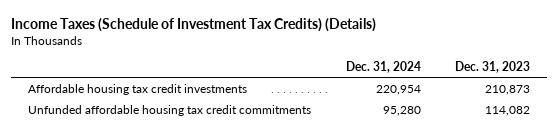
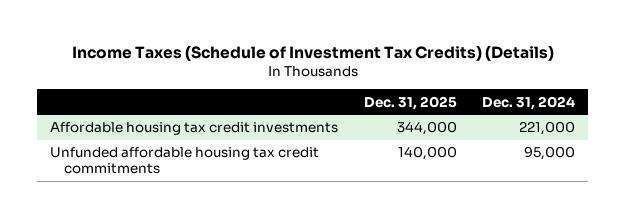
- | Dec. 31, 2024 | Dec. 31, 2023
+ | Dec. 31, 2025 | Dec. 31, 2024
- Affordable housing tax credit investments | 220,954 | 210,873
- Unfunded affordable housing tax credit commitments | 95,280 | 114,082
+ Affordable housing tax credit investments | 344,000 | 221,000
+ Unfunded affordable housing tax credit commitments | 140,000 | 95,000

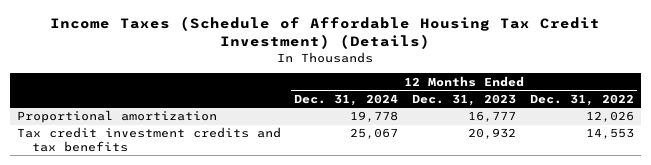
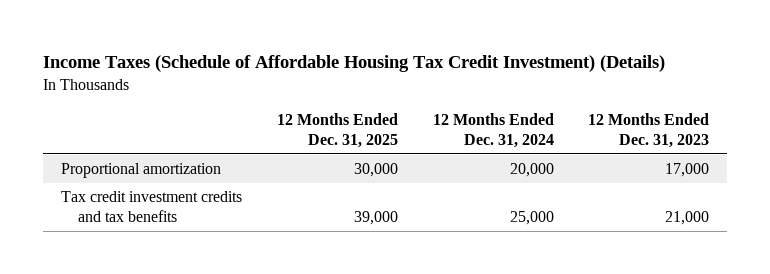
- | 12 Months Ended Dec. 31, 2024 | 12 Months Ended Dec. 31, 2023 | 12 Months Ended Dec. 31, 2022
+ | 12 Months Ended Dec. 31, 2025 | 12 Months Ended Dec. 31, 2024 | 12 Months Ended Dec. 31, 2023
- Proportional amortization | 19,778 | 16,777 | 12,026
- Tax credit investment credits and tax benefits | 25,067 | 20,932 | 14,553
+ Proportional amortization | 30,000 | 20,000 | 17,000
+ Tax credit investment credits and tax benefits | 39,000 | 25,000 | 21,000

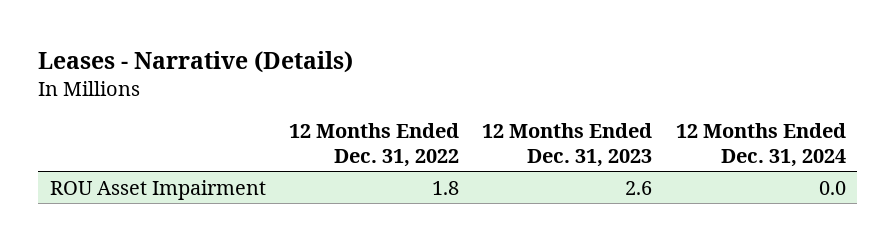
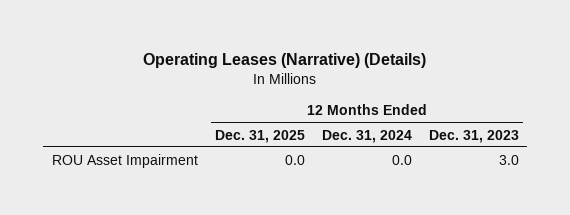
- Leases - Narrative (Details)
+ Operating Leases (Narrative) (Details)
- | 12 Months Ended Dec. 31, 2022 | 12 Months Ended Dec. 31, 2023 | 12 Months Ended Dec. 31, 2024
+ | 12 Months Ended Dec. 31, 2025 | 12 Months Ended Dec. 31, 2024 | 12 Months Ended Dec. 31, 2023
- ROU Asset Impairment | 1.8 | 2.6 | 0.0
+ ROU Asset Impairment | 0.0 | 0.0 | 3.0

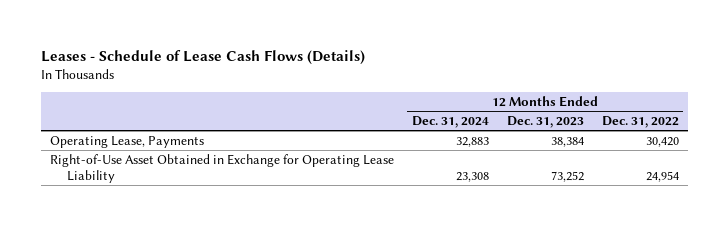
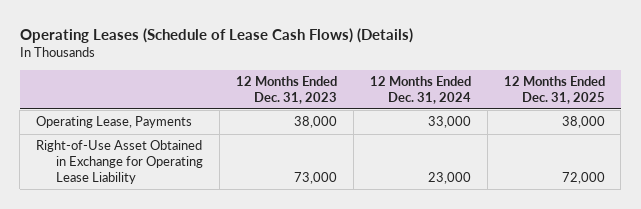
- Leases - Schedule of Lease Cash Flows (Details)
+ Operating Leases (Schedule of Lease Cash Flows) (Details)
- | 12 Months Ended Dec. 31, 2024 | 12 Months Ended Dec. 31, 2023 | 12 Months Ended Dec. 31, 2022
+ | 12 Months Ended Dec. 31, 2023 | 12 Months Ended Dec. 31, 2024 | 12 Months Ended Dec. 31, 2025
- Operating Lease, Payments | 32,883 | 38,384 | 30,420
- Right-of-Use Asset Obtained in Exchange for Operating Lease Liability | 23,308 | 73,252 | 24,954
+ Operating Lease, Payments | 38,000 | 33,000 | 38,000
+ Right-of-Use Asset Obtained in Exchange for Operating Lease Liability | 73,000 | 23,000 | 72,000

